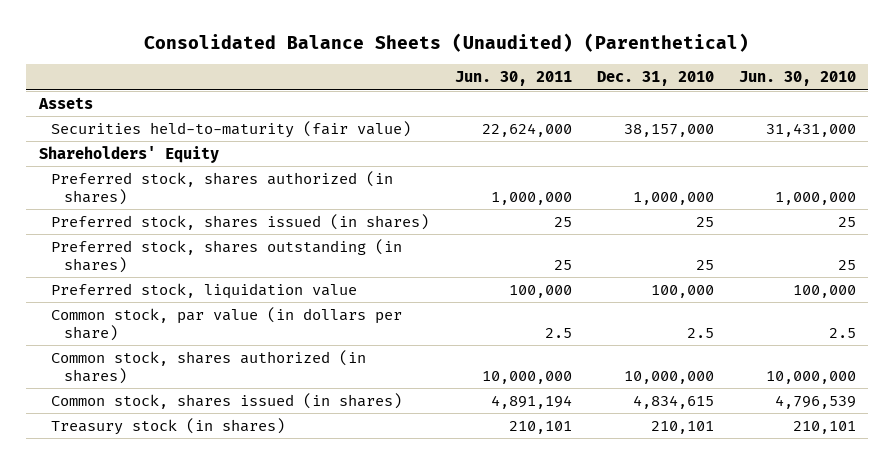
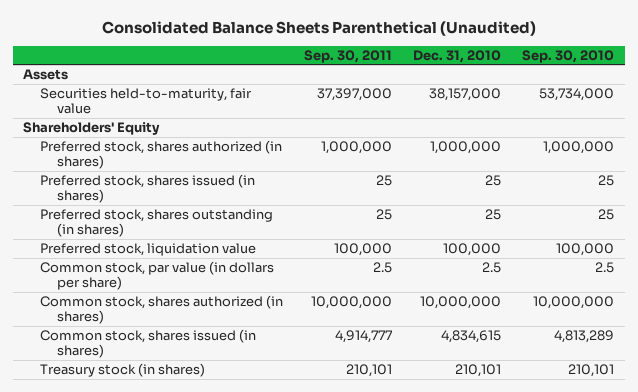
- Consolidated Balance Sheets (Unaudited) (Parenthetical)
+ Consolidated Balance Sheets Parenthetical (Unaudited)
- | Jun. 30, 2011 | Dec. 31, 2010 | Jun. 30, 2010
+ | Sep. 30, 2011 | Dec. 31, 2010 | Sep. 30, 2010
- Securities held-to-maturity (fair value) | 22,624,000 | 38,157,000 | 31,431,000
+ Securities held-to-maturity, fair value | 37,397,000 | 38,157,000 | 53,734,000

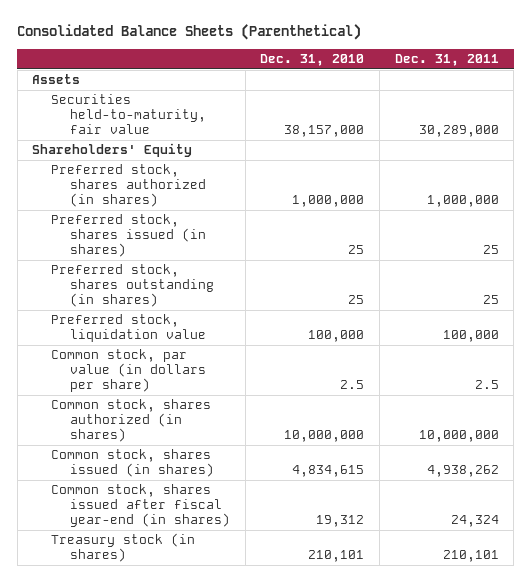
- Consolidated Balance Sheets Parenthetical (Unaudited)
+ Consolidated Balance Sheets (Parenthetical)
- | Sep. 30, 2011 | Dec. 31, 2010 | Sep. 30, 2010
+ | Dec. 31, 2010 | Dec. 31, 2011
+ Common stock, shares issued after fiscal year-end (in shares) | 19,312 | 24,324

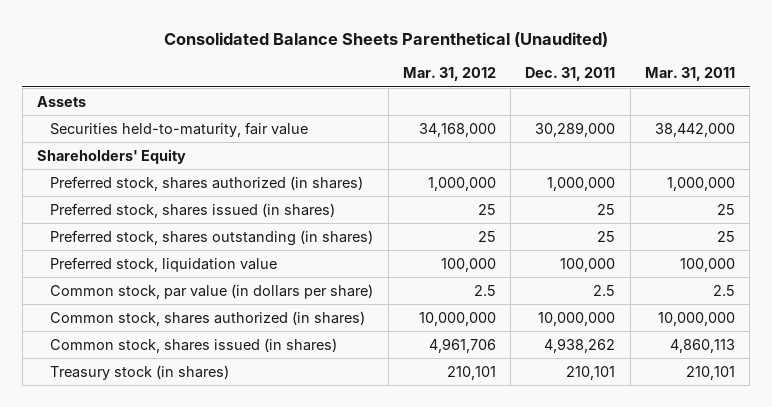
- Consolidated Balance Sheets (Parenthetical)
+ Consolidated Balance Sheets Parenthetical (Unaudited)
- | Dec. 31, 2010 | Dec. 31, 2011
+ | Mar. 31, 2012 | Dec. 31, 2011 | Mar. 31, 2011
- Common stock, shares issued after fiscal year-end (in shares) | 19,312 | 24,324

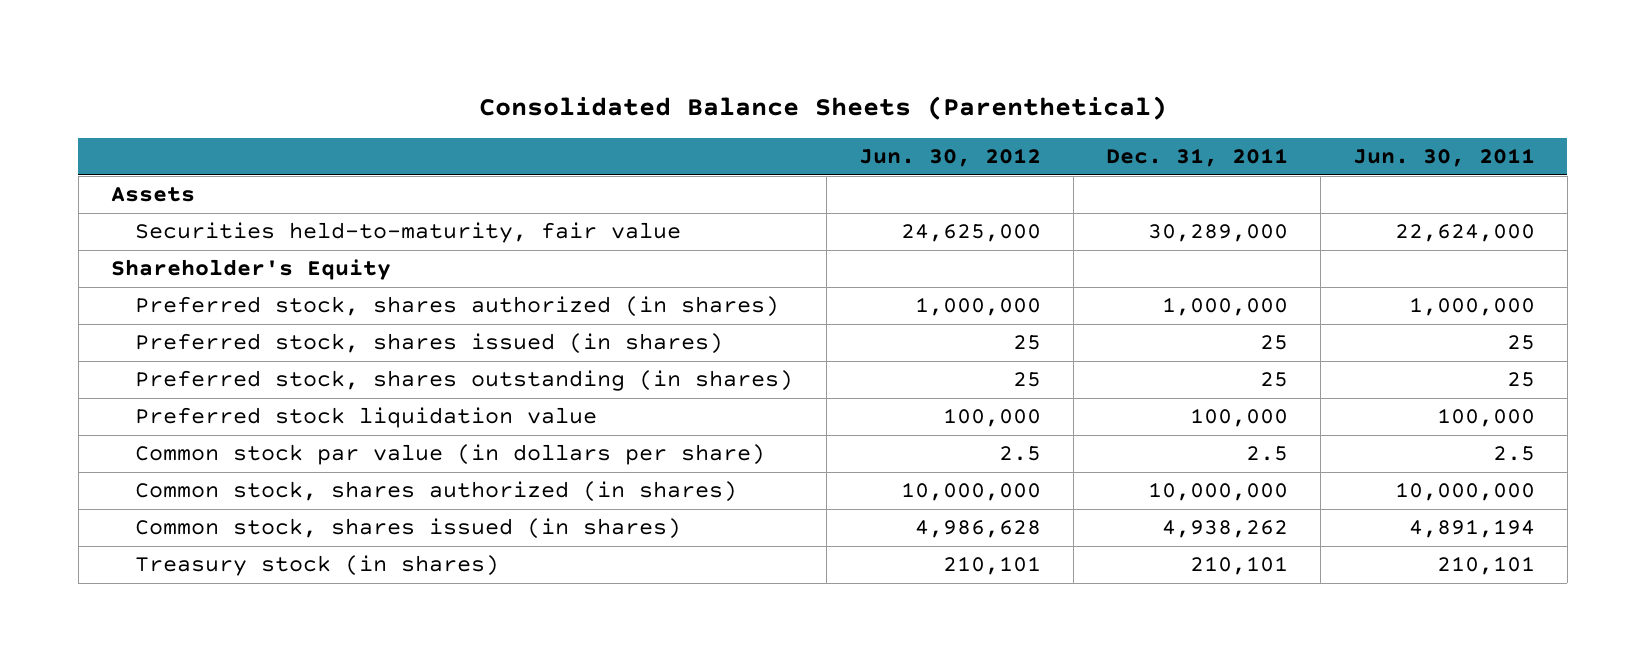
- Consolidated Balance Sheets Parenthetical (Unaudited)
+ Consolidated Balance Sheets (Parenthetical)
- | Mar. 31, 2012 | Dec. 31, 2011 | Mar. 31, 2011
+ | Jun. 30, 2012 | Dec. 31, 2011 | Jun. 30, 2011
- Shareholders' Equity
+ Shareholder's Equity
- Preferred stock, liquidation value | 100,000 | 100,000 | 100,000
- Common stock, par value (in dollars per share) | 2.5 | 2.5 | 2.5
+ Preferred stock liquidation value | 100,000 | 100,000 | 100,000
+ Common stock par value (in dollars per share) | 2.5 | 2.5 | 2.5

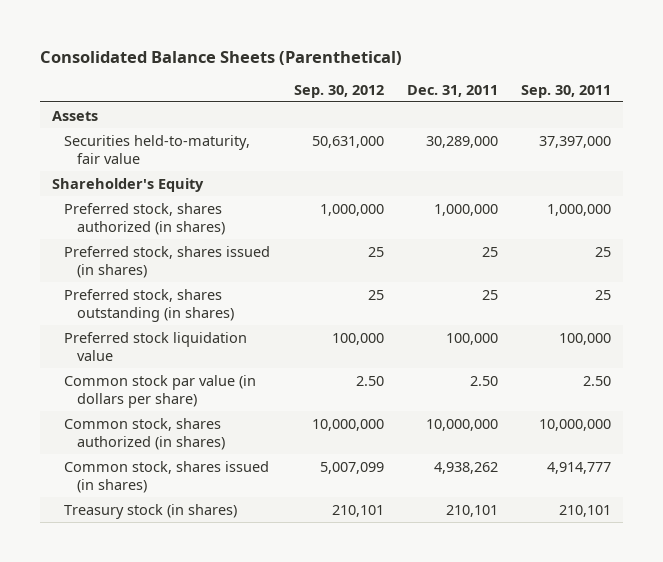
- | Jun. 30, 2012 | Dec. 31, 2011 | Jun. 30, 2011
+ | Sep. 30, 2012 | Dec. 31, 2011 | Sep. 30, 2011
- Common stock par value (in dollars per share) | 2.5 | 2.5 | 2.5
+ Common stock par value (in dollars per share) | 2.50 | 2.50 | 2.50

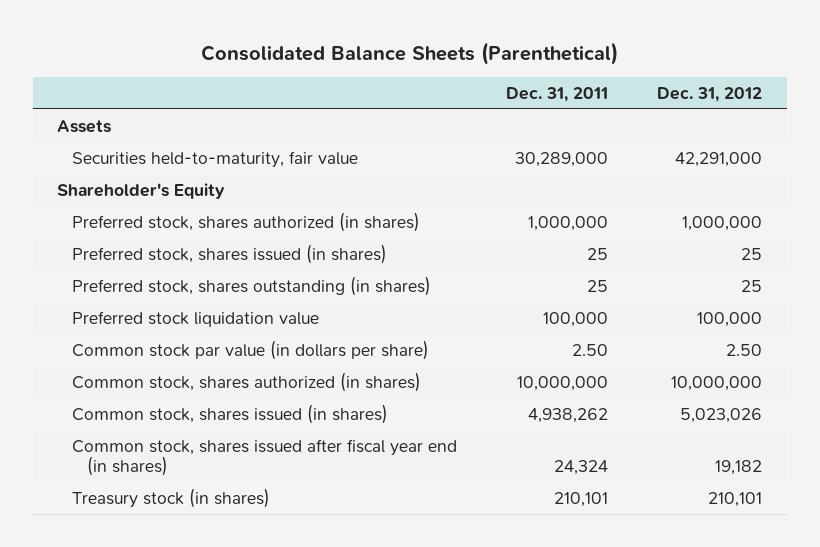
- | Sep. 30, 2012 | Dec. 31, 2011 | Sep. 30, 2011
+ | Dec. 31, 2011 | Dec. 31, 2012
+ Common stock, shares issued after fiscal year end (in shares) | 24,324 | 19,182

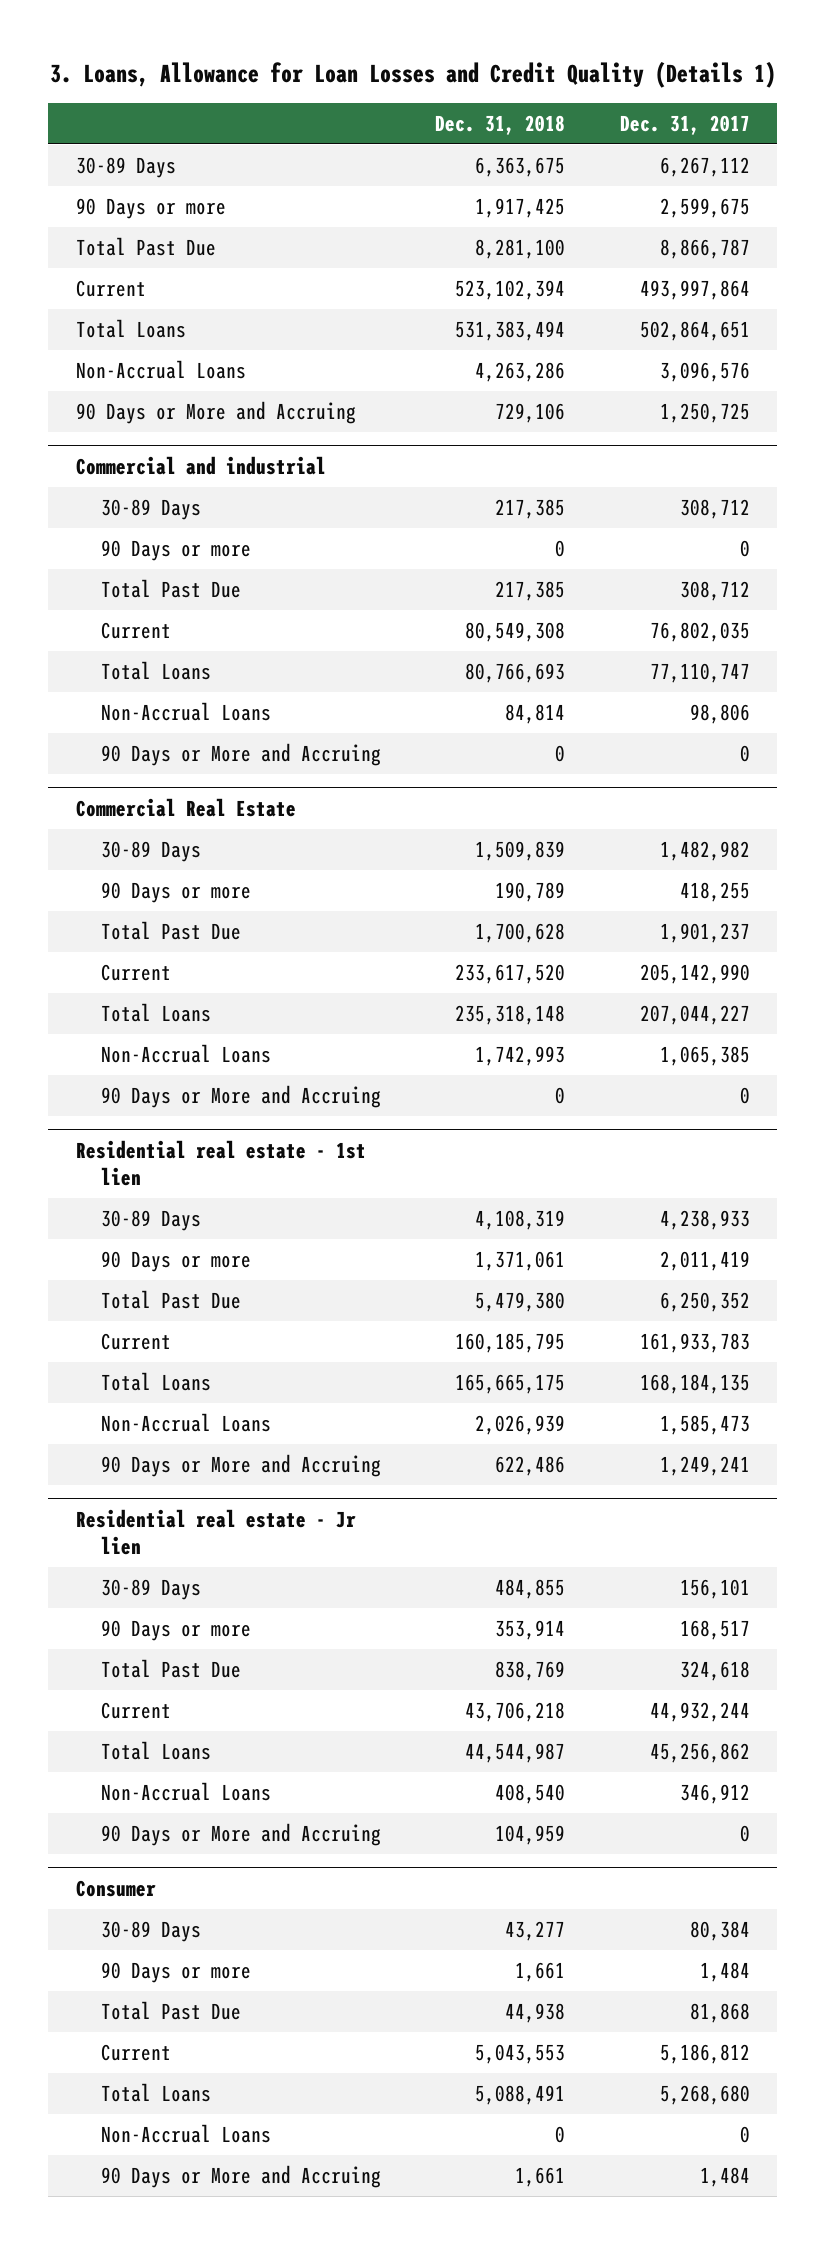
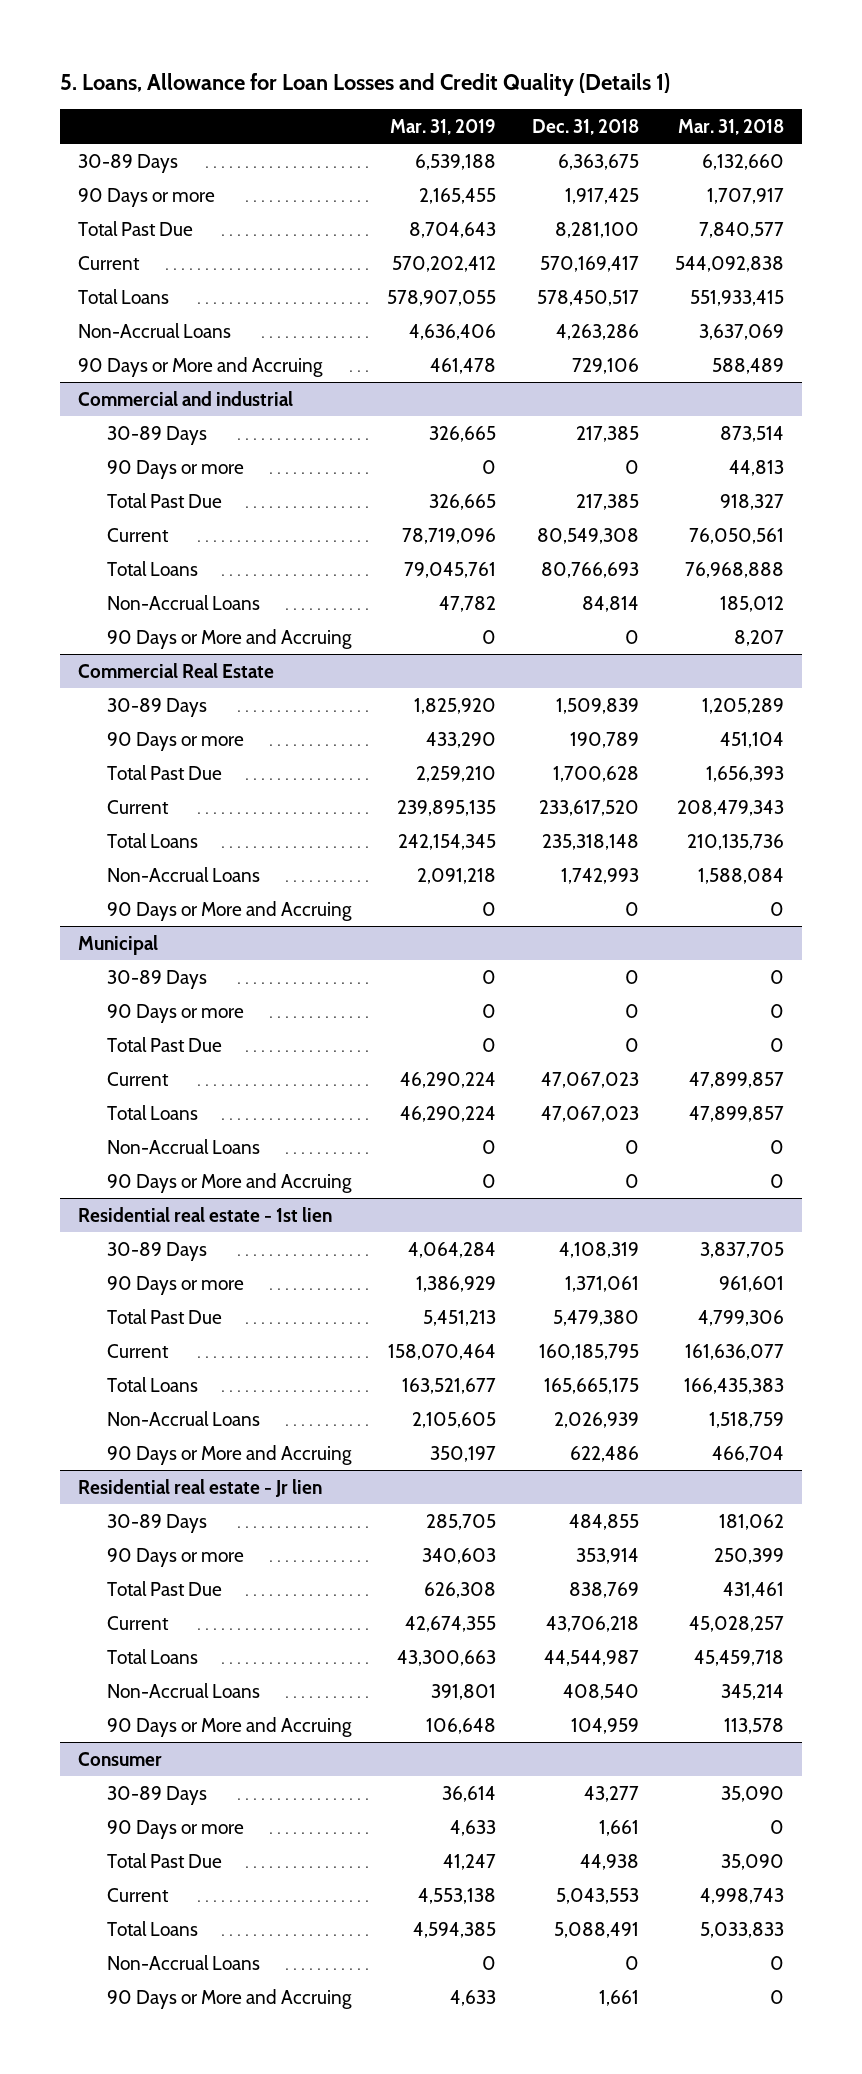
- 3. Loans, Allowance for Loan Losses and Credit Quality (Details 1)
+ 5. Loans, Allowance for Loan Losses and Credit Quality (Details 1)
- | Dec. 31, 2018 | Dec. 31, 2017
+ | Mar. 31, 2019 | Dec. 31, 2018 | Mar. 31, 2018
- Current | 523,102,394 | 493,997,864
- Total Loans | 531,383,494 | 502,864,651
+ Current | 570,202,412 | 570,169,417 | 544,092,838
+ Total Loans | 578,907,055 | 578,450,517 | 551,933,415
+ Municipal
+ 30-89 Days | 0 | 0 | 0
+ 90 Days or more | 0 | 0 | 0
+ Total Past Due | 0 | 0 | 0
+ Current | 46,290,224 | 47,067,023 | 47,899,857
+ Total Loans | 46,290,224 | 47,067,023 | 47,899,857
+ Non-Accrual Loans | 0 | 0 | 0
+ 90 Days or More and Accruing | 0 | 0 | 0

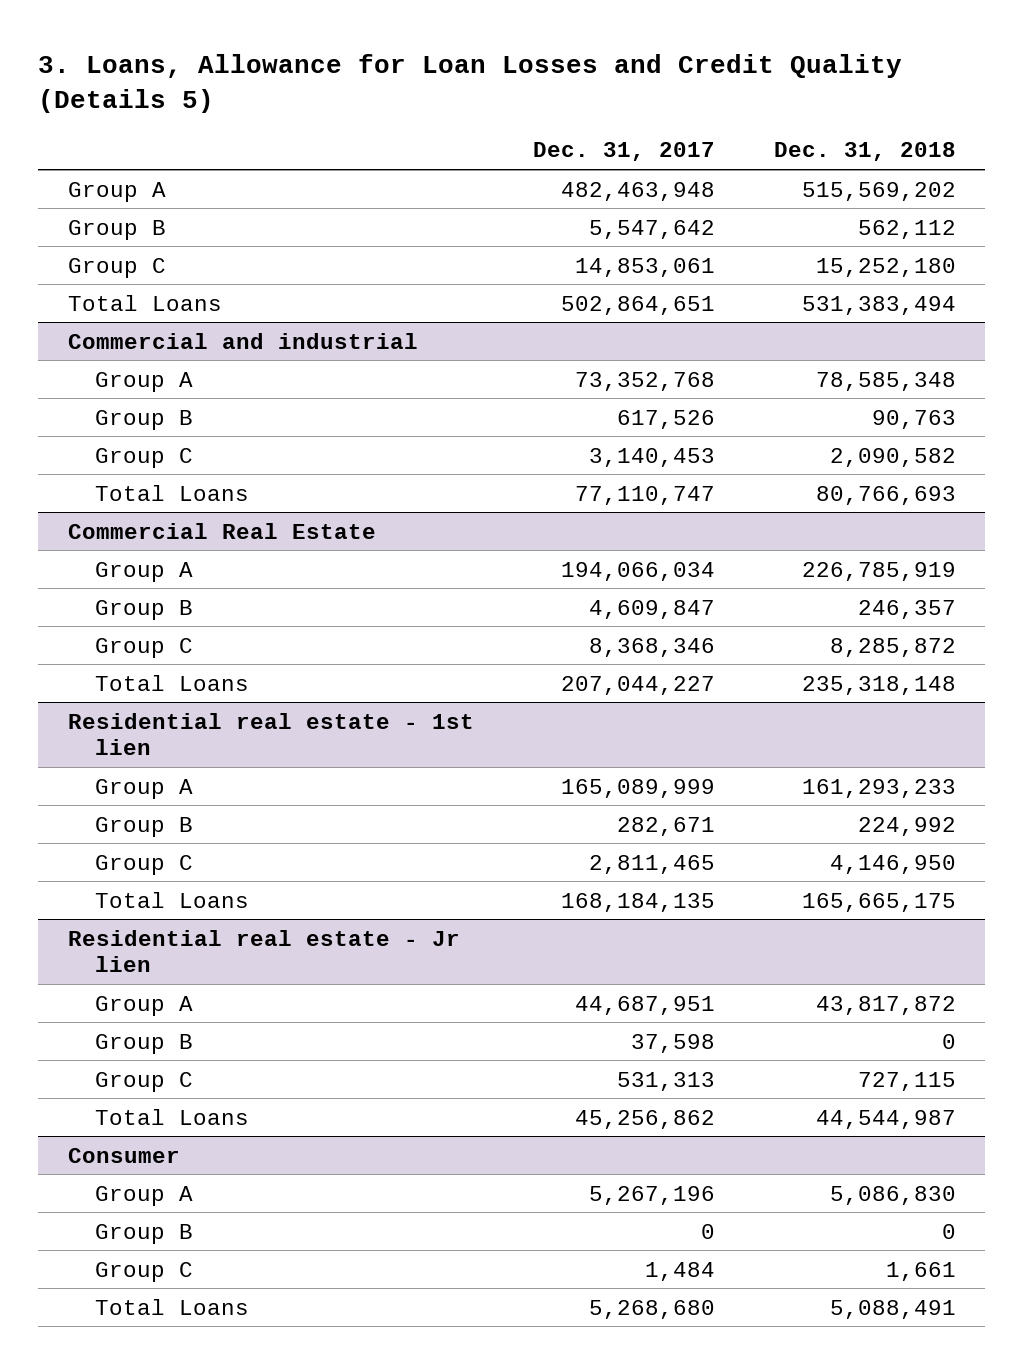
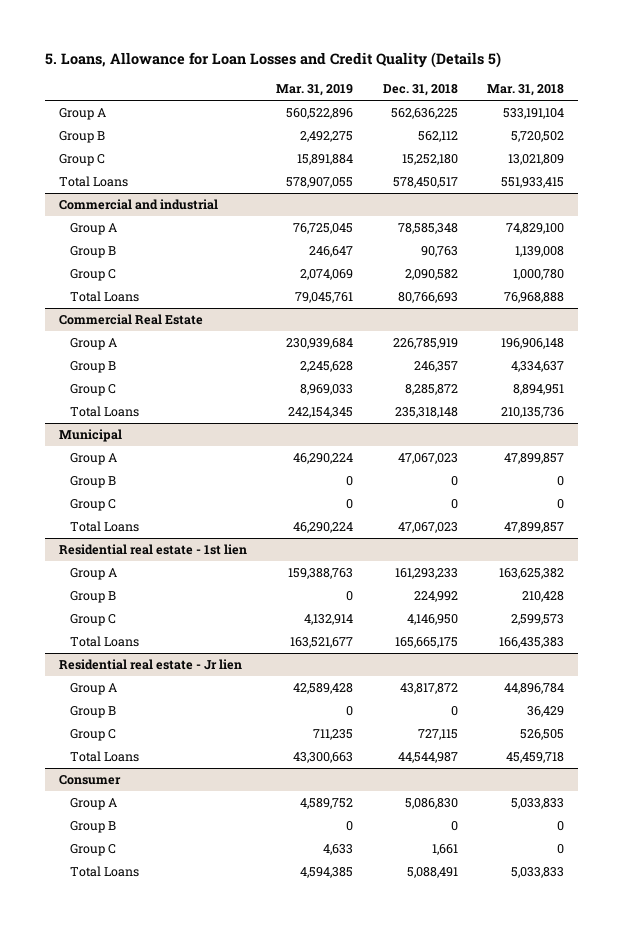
- 3. Loans, Allowance for Loan Losses and Credit Quality (Details 5)
+ 5. Loans, Allowance for Loan Losses and Credit Quality (Details 5)
- | Dec. 31, 2017 | Dec. 31, 2018
+ | Mar. 31, 2019 | Dec. 31, 2018 | Mar. 31, 2018
- Group A | 482,463,948 | 515,569,202
+ Group A | 560,522,896 | 562,636,225 | 533,191,104
- Total Loans | 502,864,651 | 531,383,494
+ Total Loans | 578,907,055 | 578,450,517 | 551,933,415
+ Municipal
+ Group A | 46,290,224 | 47,067,023 | 47,899,857
+ Group B | 0 | 0 | 0
+ Group C | 0 | 0 | 0
+ Total Loans | 46,290,224 | 47,067,023 | 47,899,857

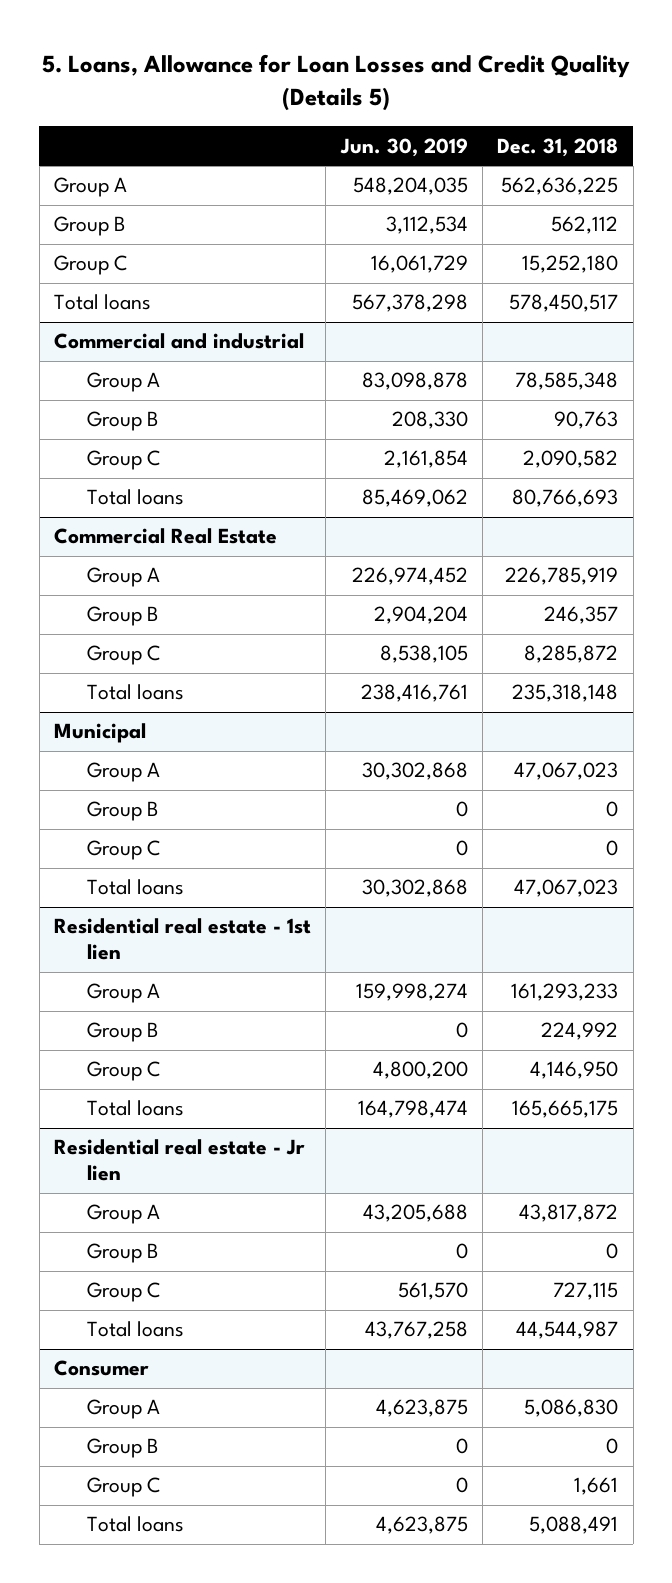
- | Mar. 31, 2019 | Dec. 31, 2018 | Mar. 31, 2018
+ | Jun. 30, 2019 | Dec. 31, 2018
- Total Loans | 578,907,055 | 578,450,517 | 551,933,415
+ Total loans | 567,378,298 | 578,450,517
@ Commercial and industrial
- Total Loans | 79,045,761 | 80,766,693 | 76,968,888
+ Total loans | 85,469,062 | 80,766,693
@ Commercial Real Estate
- Total Loans | 242,154,345 | 235,318,148 | 210,135,736
+ Total loans | 238,416,761 | 235,318,148
@ Municipal
- Total Loans | 46,290,224 | 47,067,023 | 47,899,857
+ Total loans | 30,302,868 | 47,067,023
@ Residential real estate - 1st lien
- Total Loans | 163,521,677 | 165,665,175 | 166,435,383
+ Total loans | 164,798,474 | 165,665,175
@ Residential real estate - Jr lien
- Total Loans | 43,300,663 | 44,544,987 | 45,459,718
+ Total loans | 43,767,258 | 44,544,987
@ Consumer
- Total Loans | 4,594,385 | 5,088,491 | 5,033,833
+ Total loans | 4,623,875 | 5,088,491

